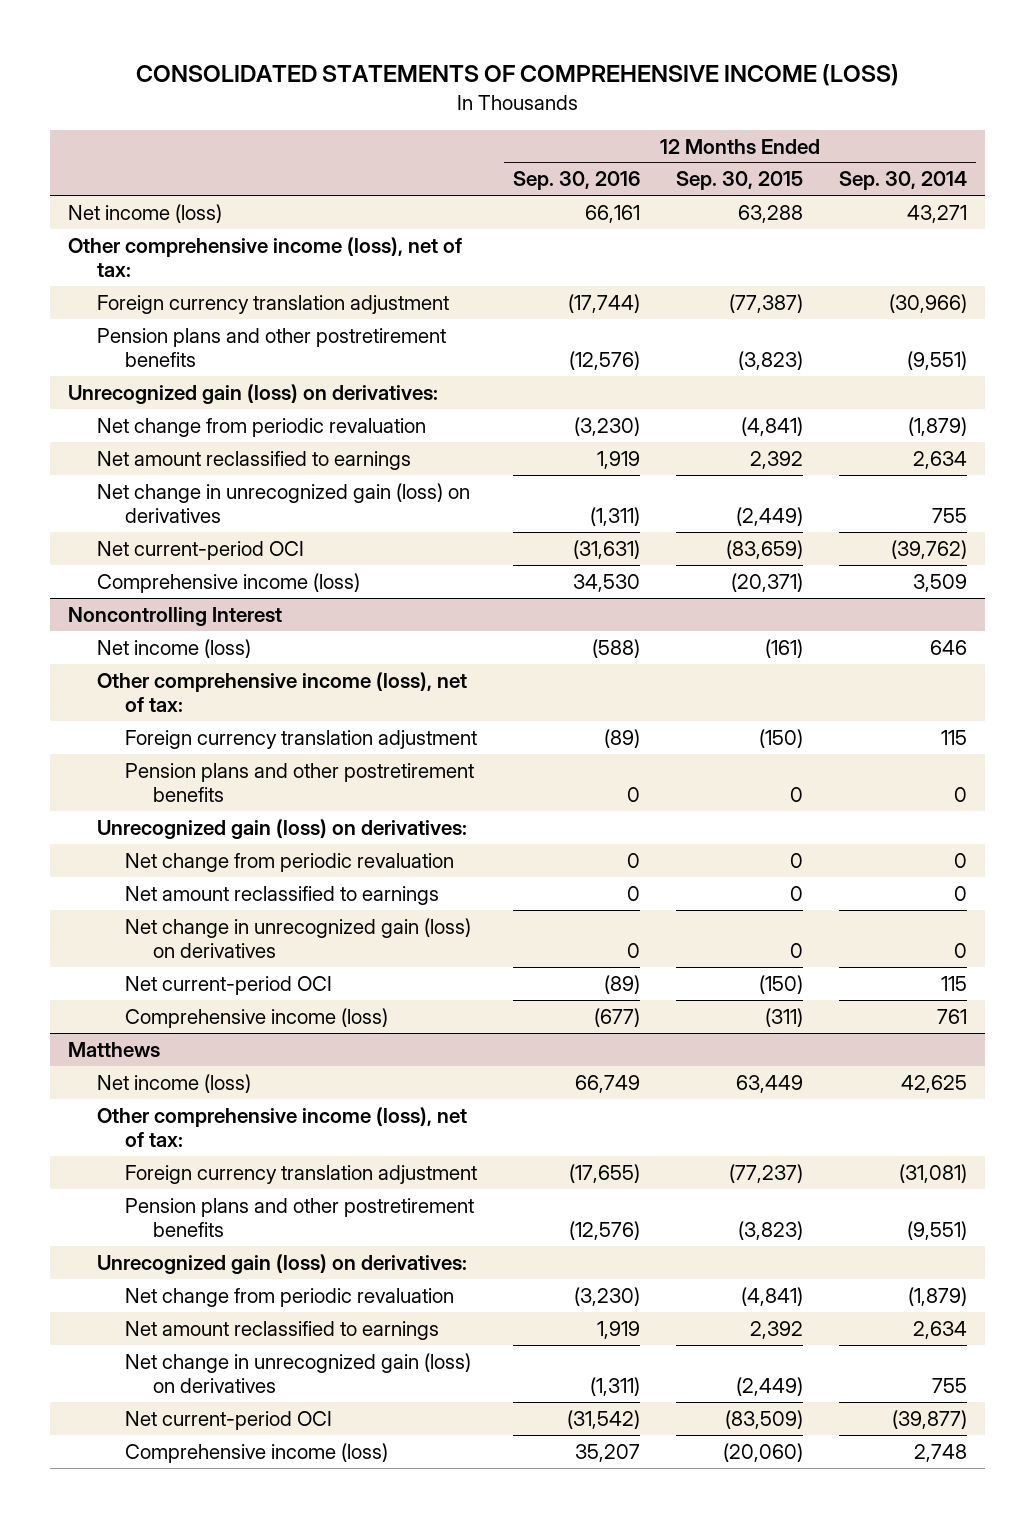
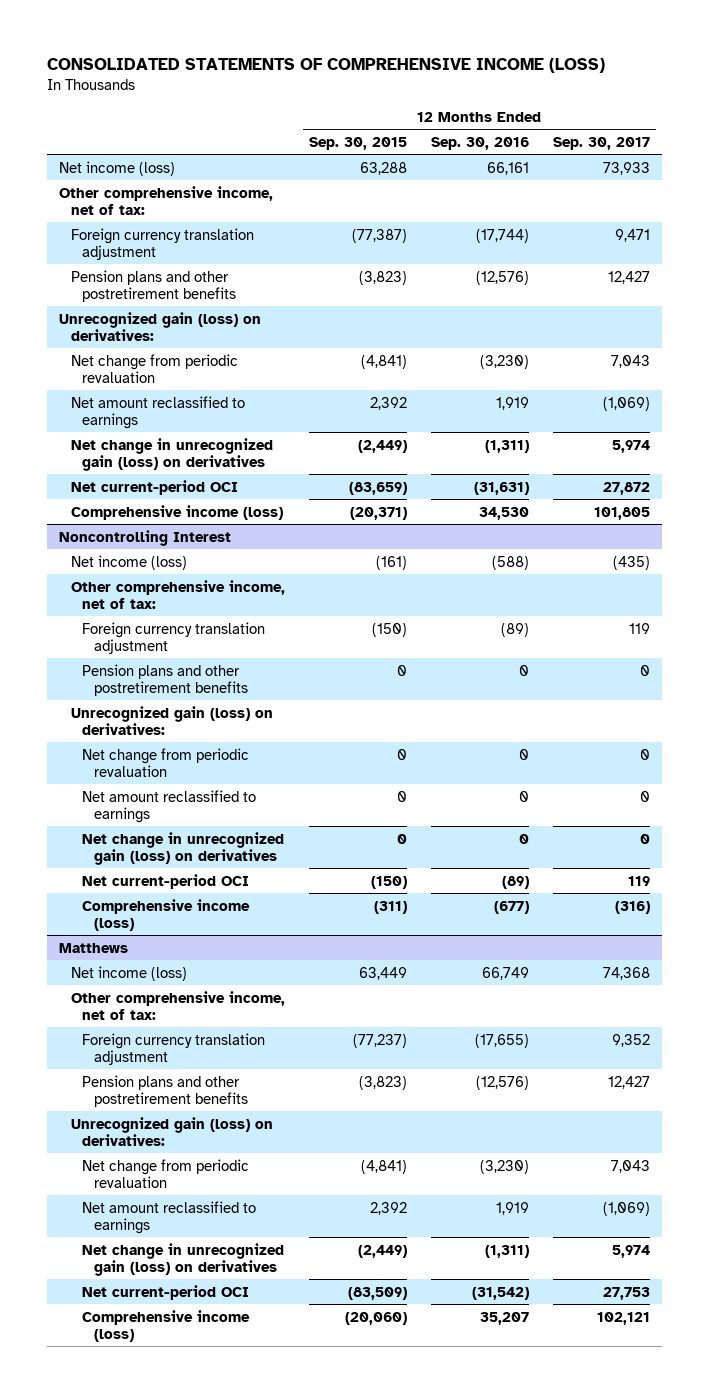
- | 12 Months Ended Sep. 30, 2016 | 12 Months Ended Sep. 30, 2015 | 12 Months Ended Sep. 30, 2014
+ | 12 Months Ended Sep. 30, 2015 | 12 Months Ended Sep. 30, 2016 | 12 Months Ended Sep. 30, 2017
- Other comprehensive income (loss), net of tax:
+ Other comprehensive income, net of tax:
@ Noncontrolling Interest
- Other comprehensive income (loss), net of tax:
+ Other comprehensive income, net of tax:
@ Matthews
- Other comprehensive income (loss), net of tax:
+ Other comprehensive income, net of tax:

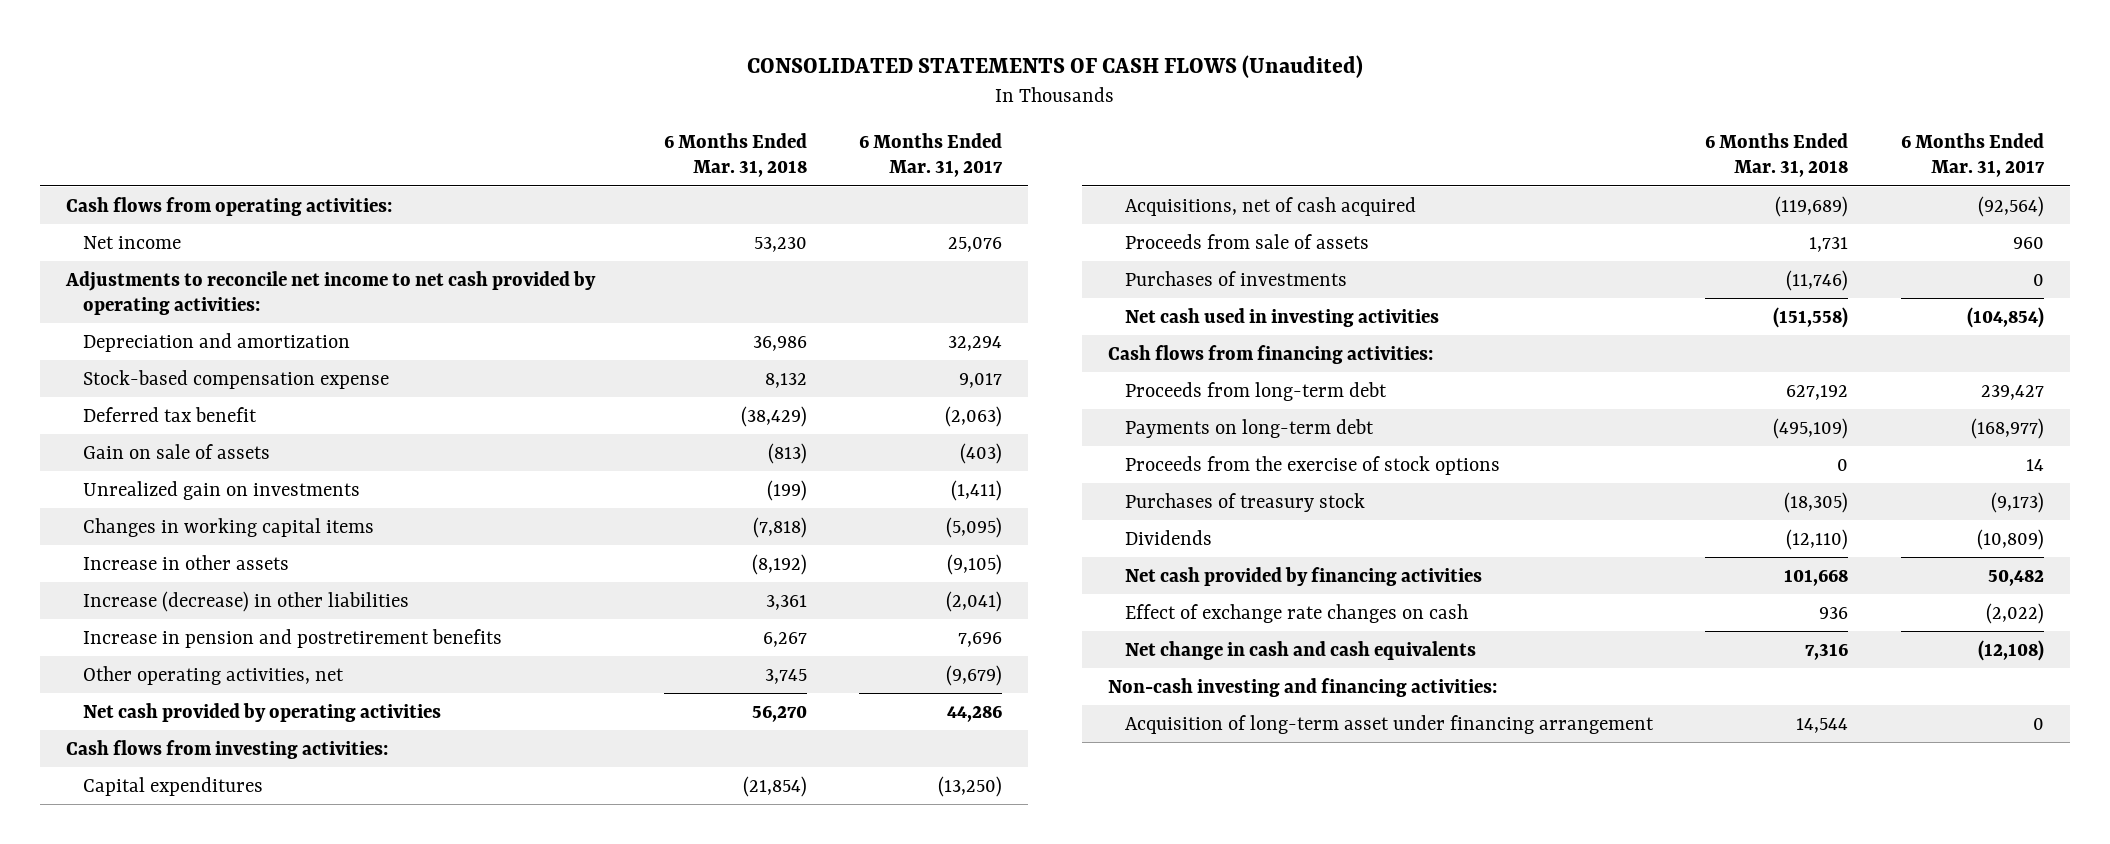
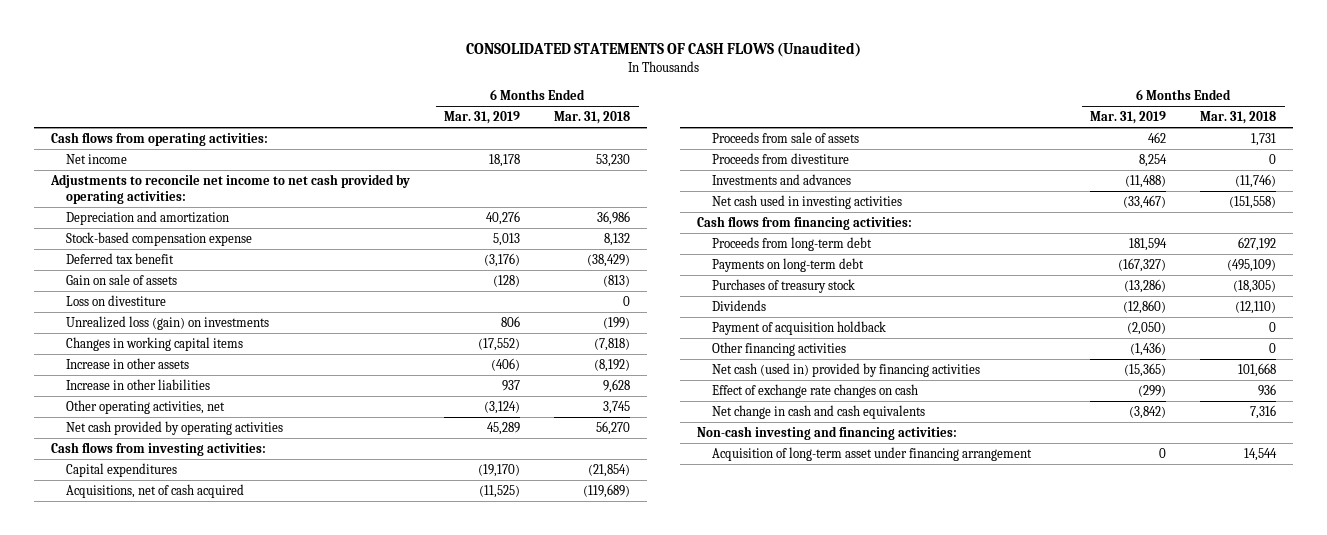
- | 6 Months Ended Mar. 31, 2018 | 6 Months Ended Mar. 31, 2017
+ | 6 Months Ended Mar. 31, 2019 | 6 Months Ended Mar. 31, 2018
- Unrealized gain on investments | (199) | (1,411)
+ Loss on divestiture | | 0
+ Unrealized loss (gain) on investments | 806 | (199)
- Increase (decrease) in other liabilities | 3,361 | (2,041)
- Increase in pension and postretirement benefits | 6,267 | 7,696
+ Increase in other liabilities | 937 | 9,628
- Purchases of investments | (11,746) | 0
+ Proceeds from divestiture | 8,254 | 0
+ Investments and advances | (11,488) | (11,746)
- Proceeds from the exercise of stock options | 0 | 14
- Net cash provided by financing activities | 101,668 | 50,482
+ Payment of acquisition holdback | (2,050) | 0
+ Other financing activities | (1,436) | 0
+ Net cash (used in) provided by financing activities | (15,365) | 101,668

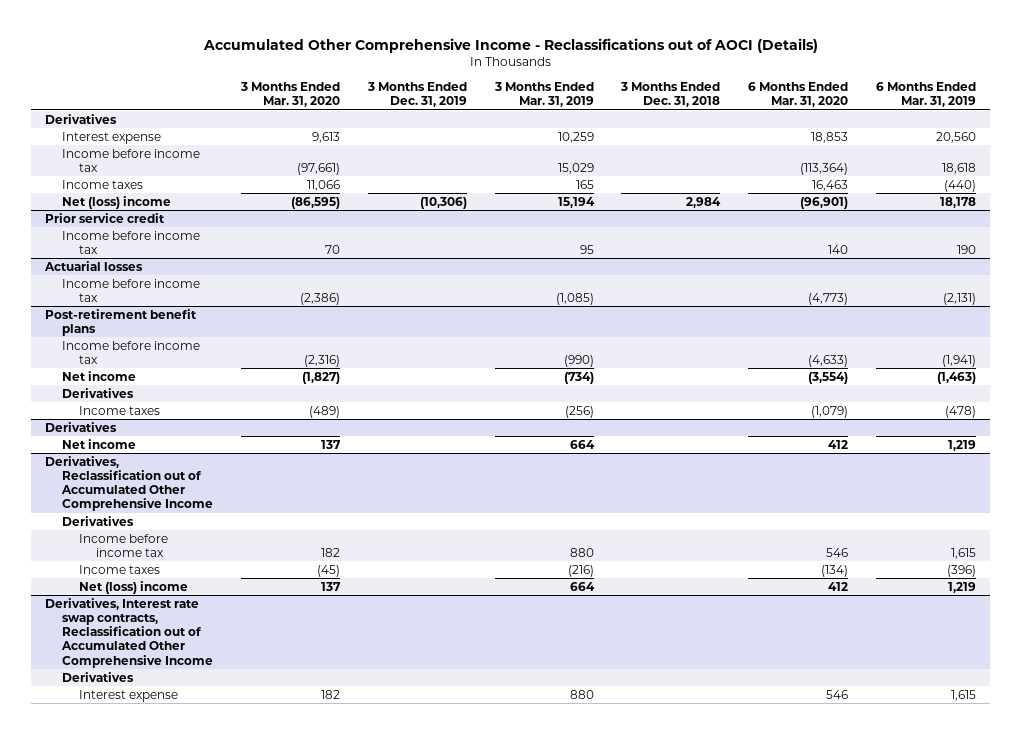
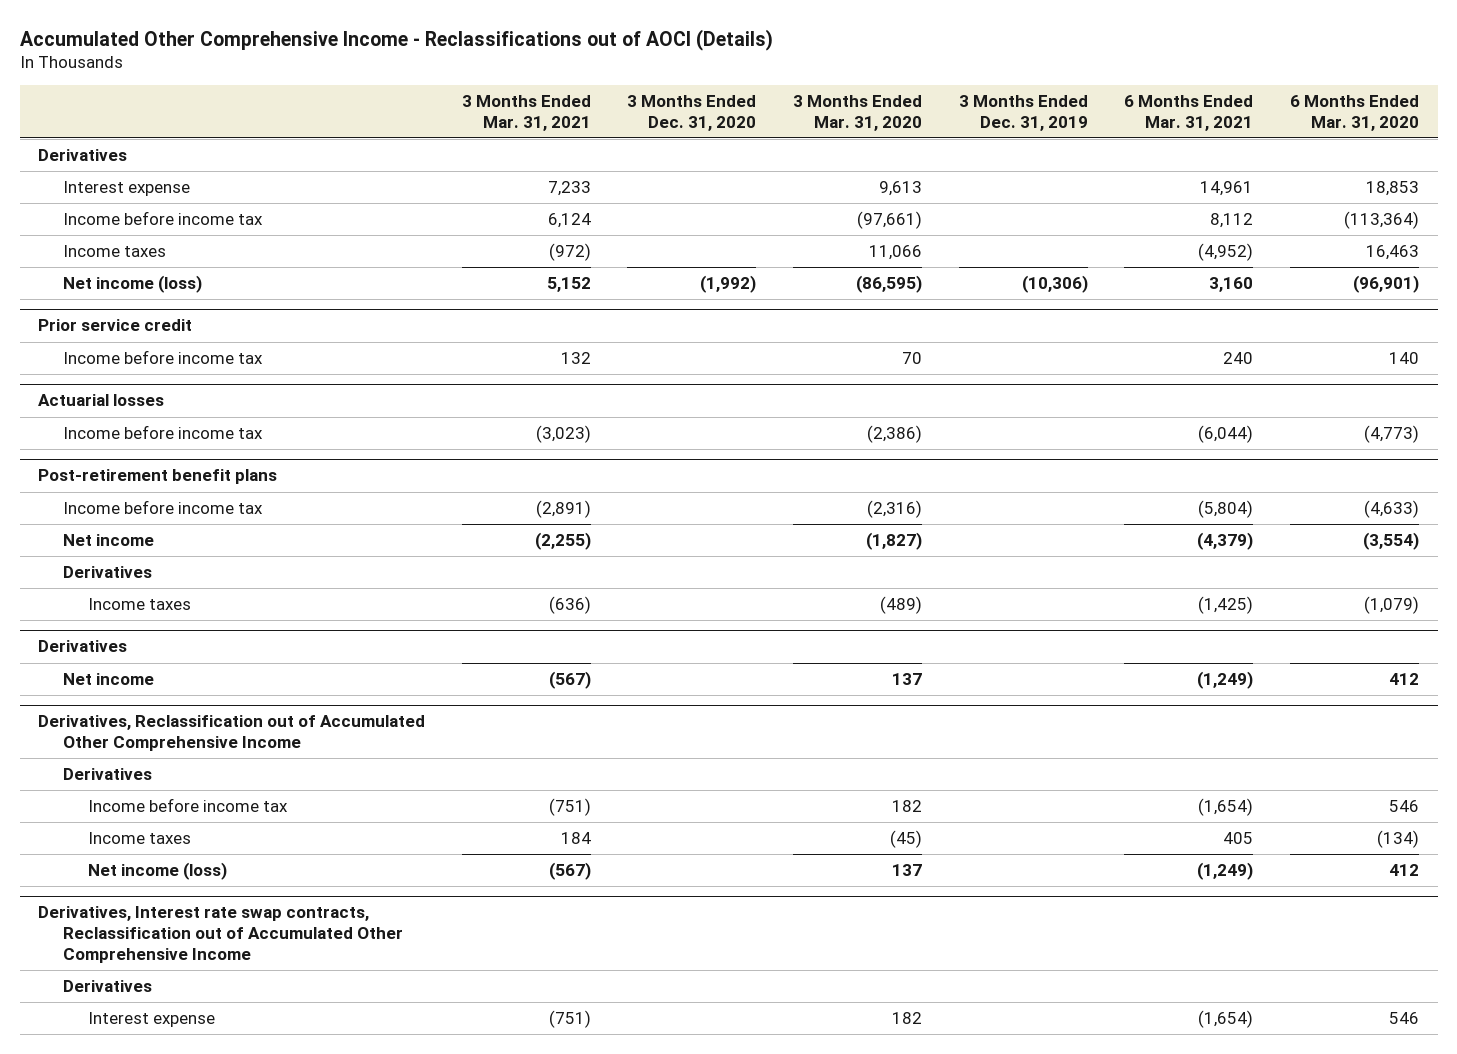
- | 3 Months Ended Mar. 31, 2020 | 3 Months Ended Dec. 31, 2019 | 3 Months Ended Mar. 31, 2019 | 3 Months Ended Dec. 31, 2018 | 6 Months Ended Mar. 31, 2020 | 6 Months Ended Mar. 31, 2019
+ | 3 Months Ended Mar. 31, 2021 | 3 Months Ended Dec. 31, 2020 | 3 Months Ended Mar. 31, 2020 | 3 Months Ended Dec. 31, 2019 | 6 Months Ended Mar. 31, 2021 | 6 Months Ended Mar. 31, 2020
- Net (loss) income | (86,595) | (10,306) | 15,194 | 2,984 | (96,901) | 18,178
+ Net income (loss) | 5,152 | (1,992) | (86,595) | (10,306) | 3,160 | (96,901)
@ Derivatives, Reclassification out of Accumulated Other Comprehensive Income
- Net (loss) income | 137 | | 664 | | 412 | 1,219
+ Net income (loss) | (567) | | 137 | | (1,249) | 412

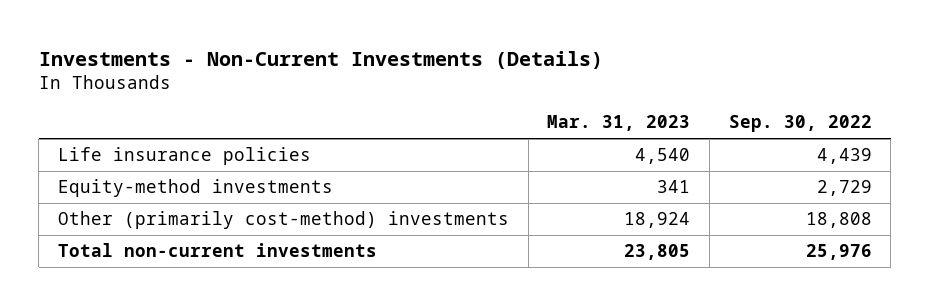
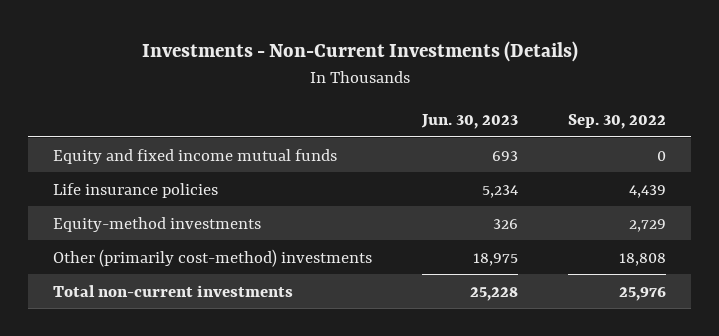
- | Mar. 31, 2023 | Sep. 30, 2022
+ | Jun. 30, 2023 | Sep. 30, 2022
+ Equity and fixed income mutual funds | 693 | 0

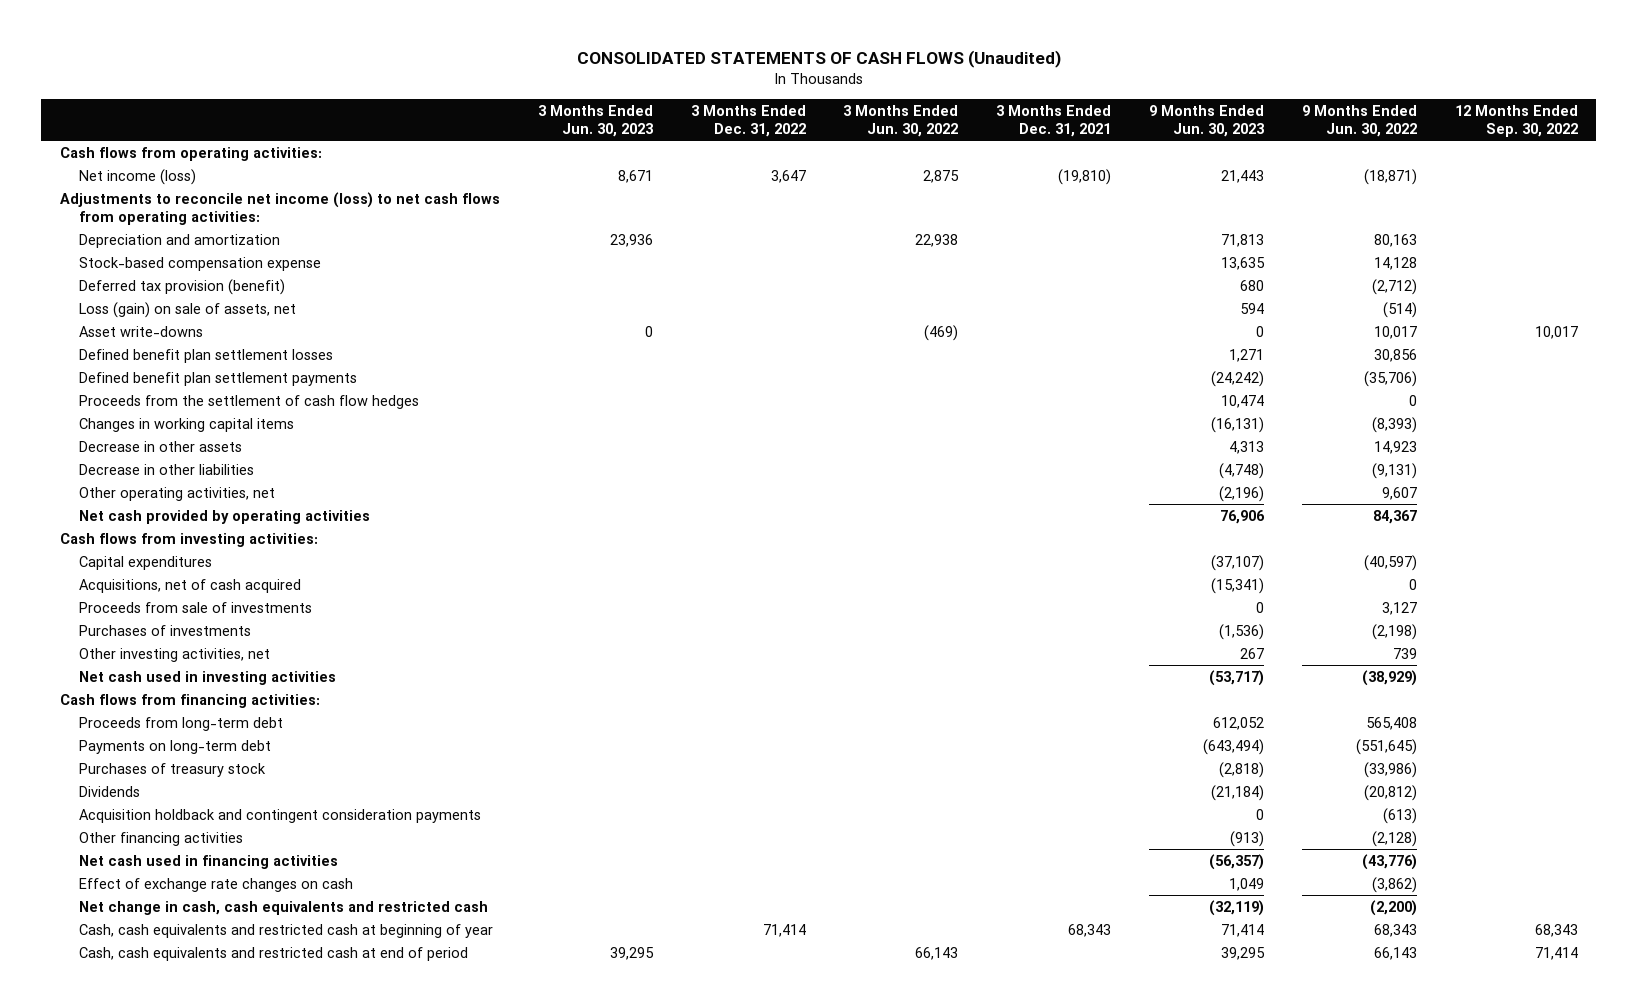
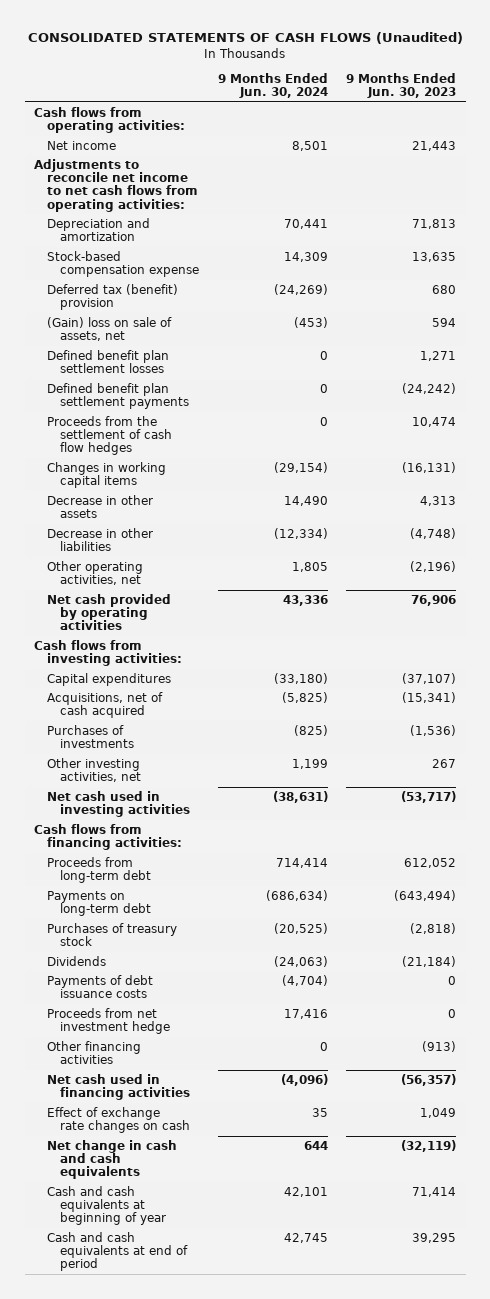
- | 3 Months Ended Jun. 30, 2023 | 3 Months Ended Dec. 31, 2022 | 3 Months Ended Jun. 30, 2022 | 3 Months Ended Dec. 31, 2021 | 9 Months Ended Jun. 30, 2023 | 9 Months Ended Jun. 30, 2022 | 12 Months Ended Sep. 30, 2022
+ | 9 Months Ended Jun. 30, 2024 | 9 Months Ended Jun. 30, 2023
- Net income (loss) | 8,671 | 3,647 | 2,875 | (19,810) | 21,443 | (18,871) |
- Adjustments to reconcile net income (loss) to net cash flows from operating activities:
+ Net income | 8,501 | 21,443
+ Adjustments to reconcile net income to net cash flows from operating activities:
- Deferred tax provision (benefit) | | | | | 680 | (2,712) |
- Loss (gain) on sale of assets, net | | | | | 594 | (514) |
- Asset write-downs | 0 | | (469) | | 0 | 10,017 | 10,017
+ Deferred tax (benefit) provision | (24,269) | 680
+ (Gain) loss on sale of assets, net | (453) | 594
- Proceeds from sale of investments | | | | | 0 | 3,127 |
- Acquisition holdback and contingent consideration payments | | | | | 0 | (613) |
+ Payments of debt issuance costs | (4,704) | 0
+ Proceeds from net investment hedge | 17,416 | 0
- Net change in cash, cash equivalents and restricted cash | | | | | (32,119) | (2,200) |
- Cash, cash equivalents and restricted cash at beginning of year | | 71,414 | | 68,343 | 71,414 | 68,343 | 68,343
- Cash, cash equivalents and restricted cash at end of period | 39,295 | | 66,143 | | 39,295 | 66,143 | 71,414
+ Net change in cash and cash equivalents | 644 | (32,119)
+ Cash and cash equivalents at beginning of year | 42,101 | 71,414
+ Cash and cash equivalents at end of period | 42,745 | 39,295

